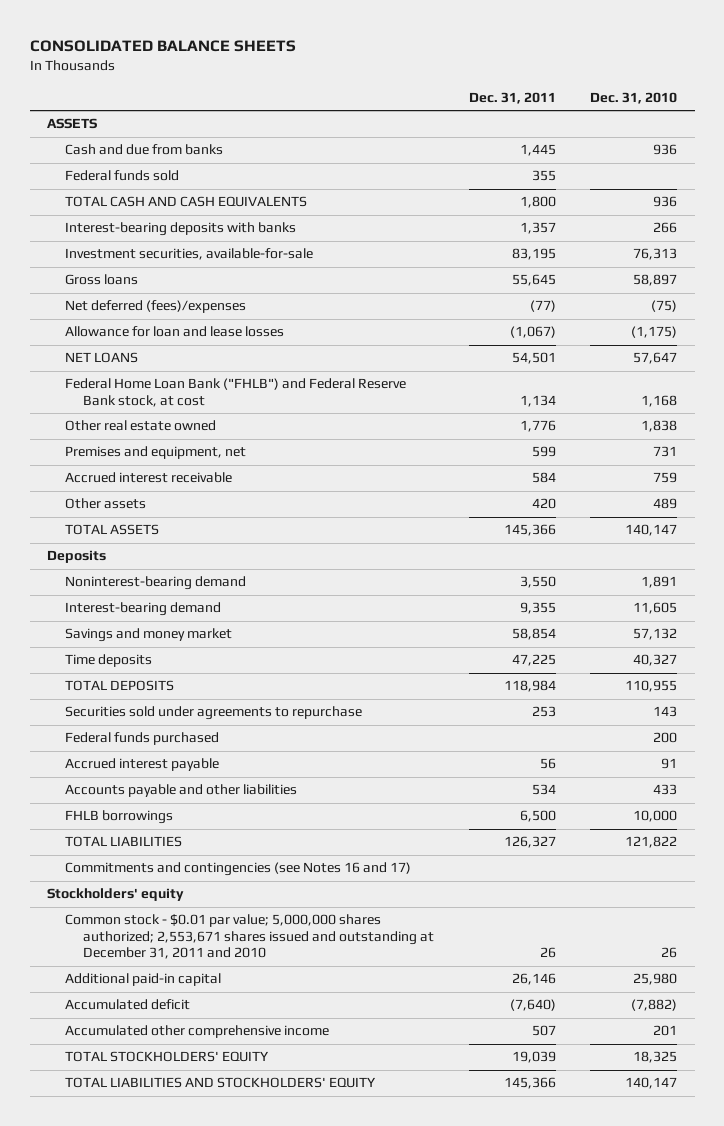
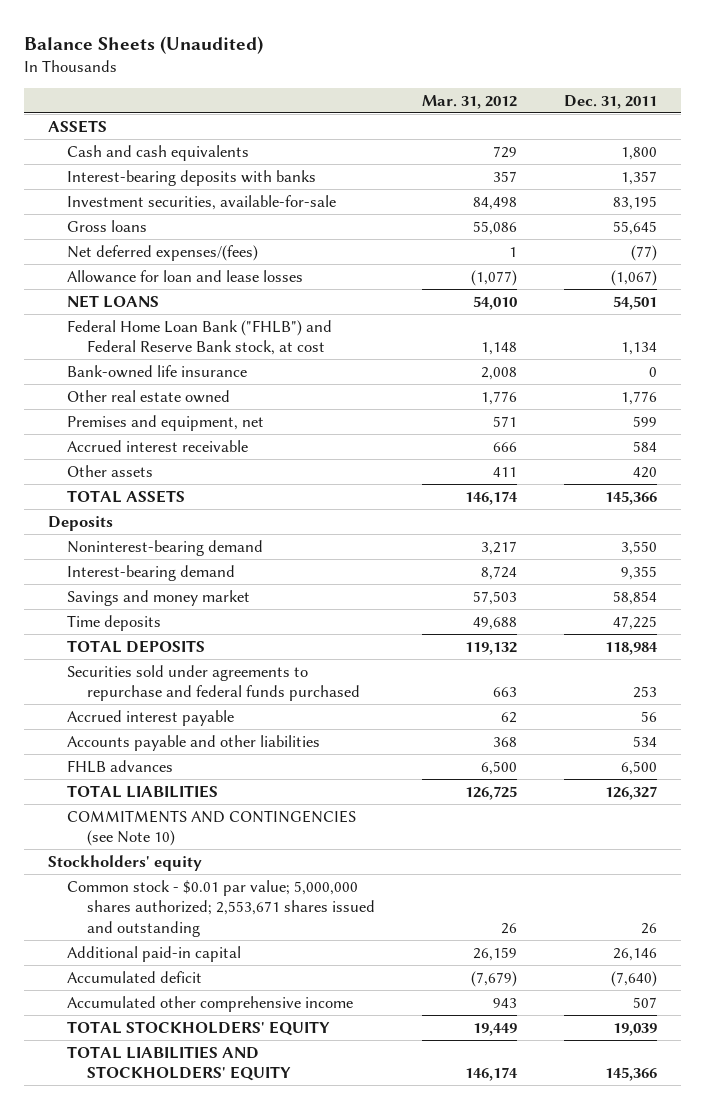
- CONSOLIDATED BALANCE SHEETS
+ Balance Sheets (Unaudited)
- | Dec. 31, 2011 | Dec. 31, 2010
+ | Mar. 31, 2012 | Dec. 31, 2011
- Cash and due from banks | 1,445 | 936
- Federal funds sold | 355 |
- TOTAL CASH AND CASH EQUIVALENTS | 1,800 | 936
+ Cash and cash equivalents | 729 | 1,800
- Net deferred (fees)/expenses | (77) | (75)
+ Net deferred expenses/(fees) | 1 | (77)
+ Bank-owned life insurance | 2,008 | 0
- Securities sold under agreements to repurchase | 253 | 143
- Federal funds purchased | | 200
+ Securities sold under agreements to repurchase and federal funds purchased | 663 | 253
- FHLB borrowings | 6,500 | 10,000
+ FHLB advances | 6,500 | 6,500
- Commitments and contingencies (see Notes 16 and 17)
+ COMMITMENTS AND CONTINGENCIES (see Note 10)
- Common stock - $0.01 par value; 5,000,000 shares authorized; 2,553,671 shares issued and outstanding at December 31, 2011 and 2010 | 26 | 26
+ Common stock - $0.01 par value; 5,000,000 shares authorized; 2,553,671 shares issued and outstanding | 26 | 26

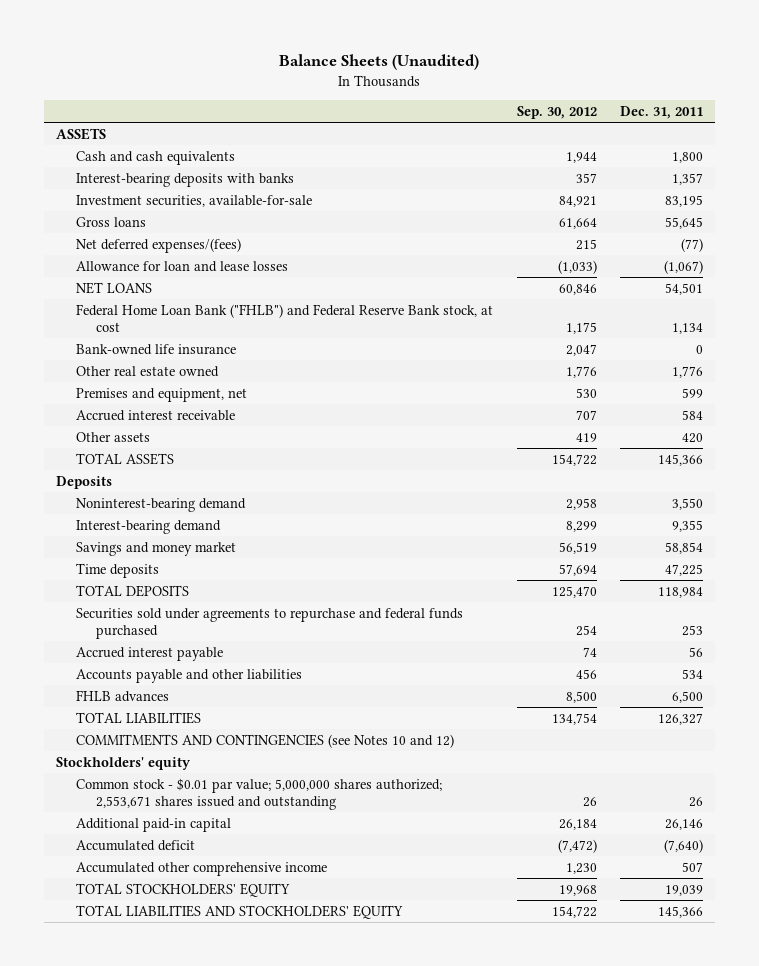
- | Mar. 31, 2012 | Dec. 31, 2011
+ | Sep. 30, 2012 | Dec. 31, 2011
- COMMITMENTS AND CONTINGENCIES (see Note 10)
+ COMMITMENTS AND CONTINGENCIES (see Notes 10 and 12)

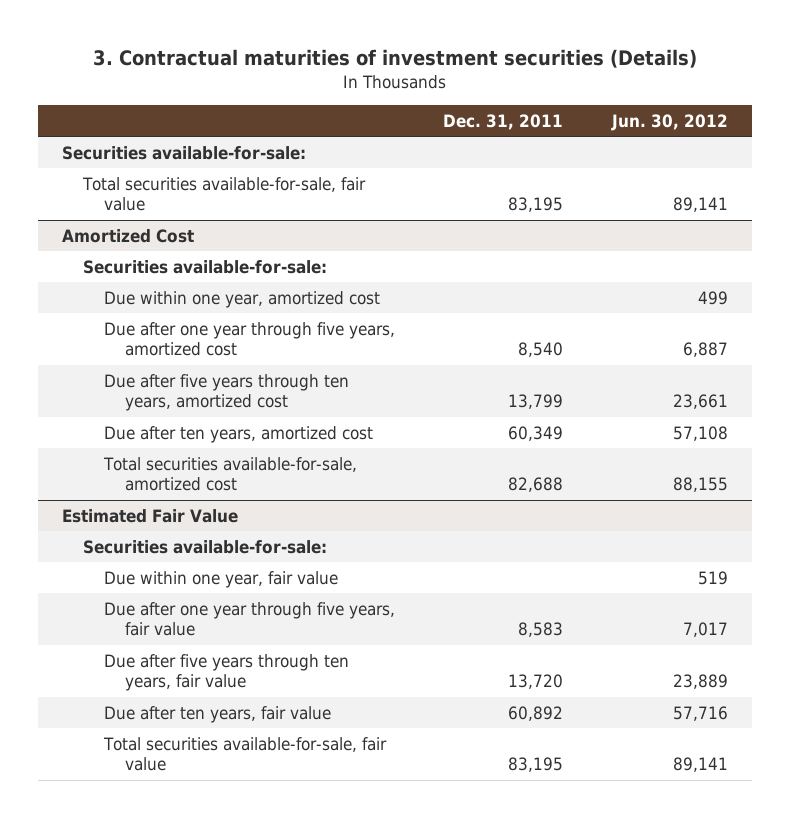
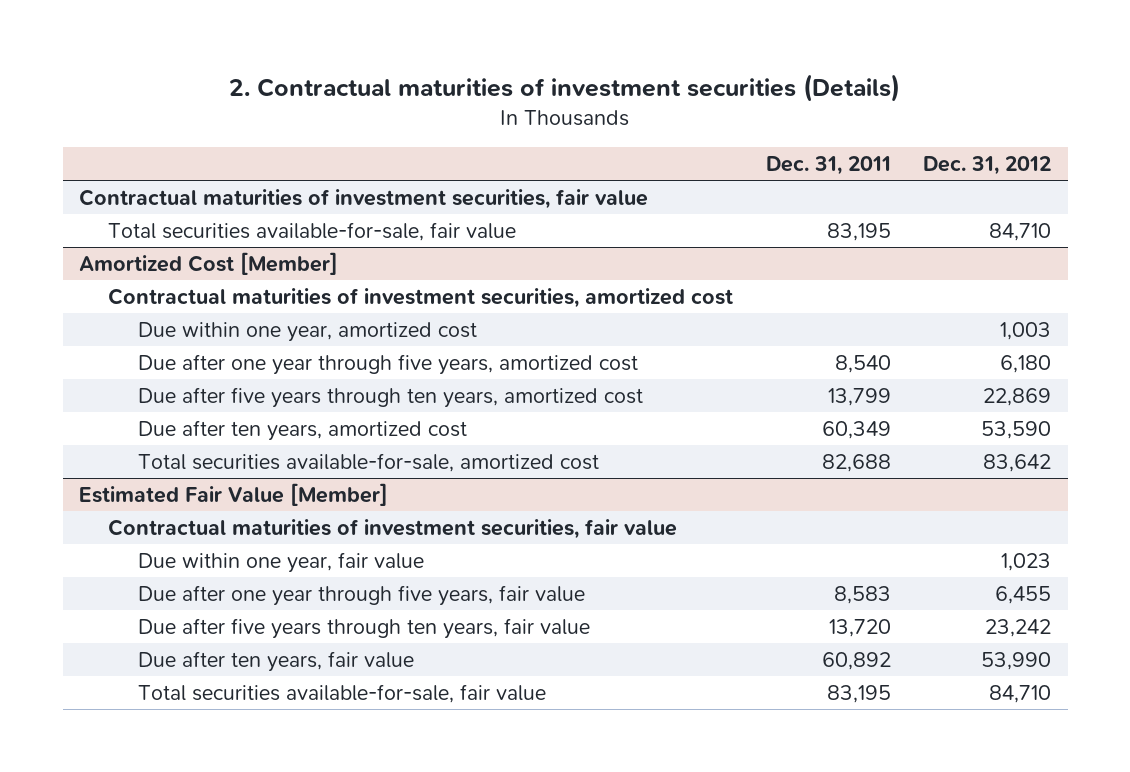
- 3. Contractual maturities of investment securities (Details)
+ 2. Contractual maturities of investment securities (Details)
- | Dec. 31, 2011 | Jun. 30, 2012
+ | Dec. 31, 2011 | Dec. 31, 2012
- Securities available-for-sale:
+ Contractual maturities of investment securities, fair value
- Amortized Cost
- Securities available-for-sale:
+ Amortized Cost [Member]
+ Contractual maturities of investment securities, amortized cost
- Estimated Fair Value
- Securities available-for-sale:
+ Estimated Fair Value [Member]
+ Contractual maturities of investment securities, fair value

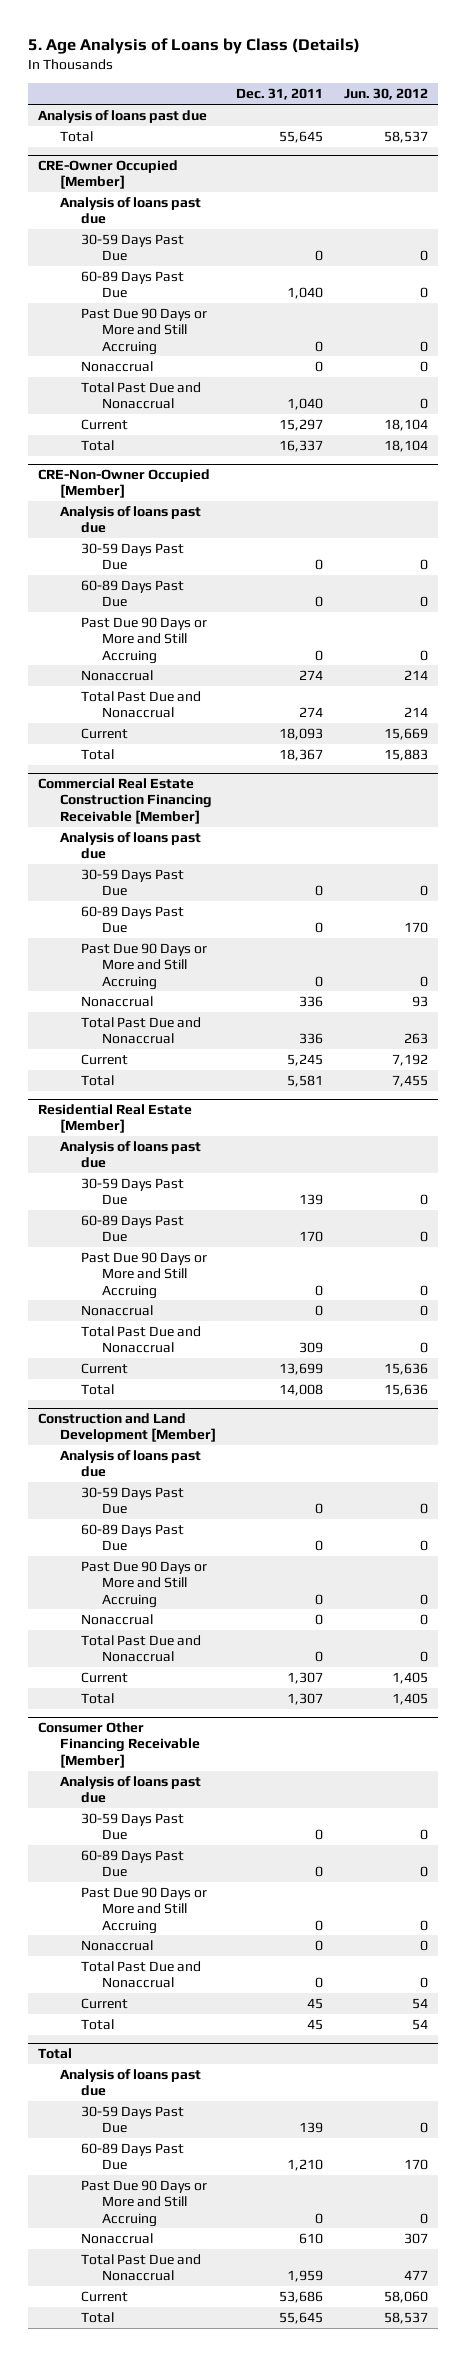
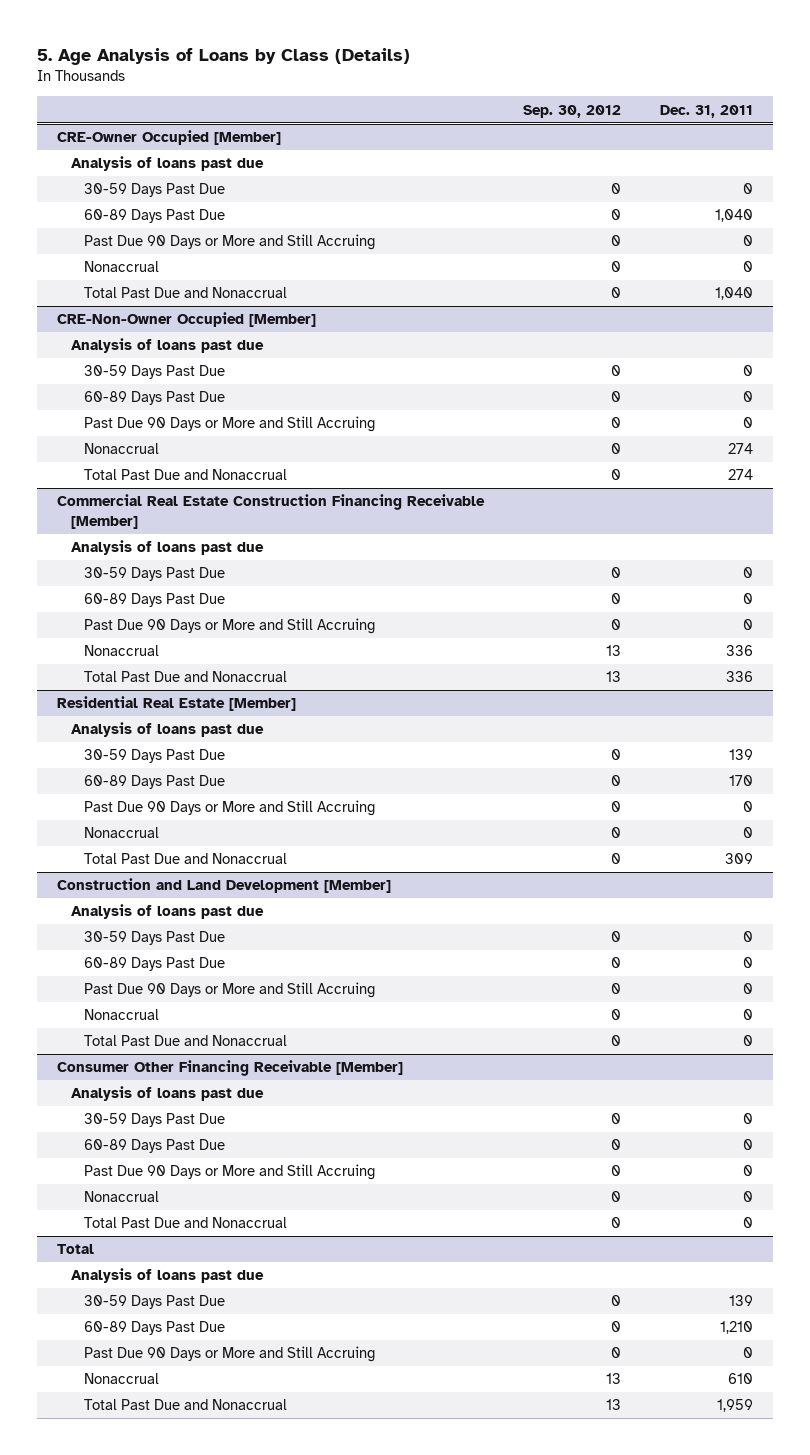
- | Dec. 31, 2011 | Jun. 30, 2012
+ | Sep. 30, 2012 | Dec. 31, 2011
- Analysis of loans past due
- Total | 55,645 | 58,537
@ CRE-Owner Occupied [Member]
- Current | 15,297 | 18,104
- Total | 16,337 | 18,104
@ CRE-Non-Owner Occupied [Member]
- Current | 18,093 | 15,669
- Total | 18,367 | 15,883
@ Commercial Real Estate Construction Financing Receivable [Member]
- Current | 5,245 | 7,192
- Total | 5,581 | 7,455
@ Residential Real Estate [Member]
- Current | 13,699 | 15,636
- Total | 14,008 | 15,636
@ Construction and Land Development [Member]
- Current | 1,307 | 1,405
- Total | 1,307 | 1,405
@ Consumer Other Financing Receivable [Member]
- Current | 45 | 54
- Total | 45 | 54
@ Total
- Current | 53,686 | 58,060
- Total | 55,645 | 58,537

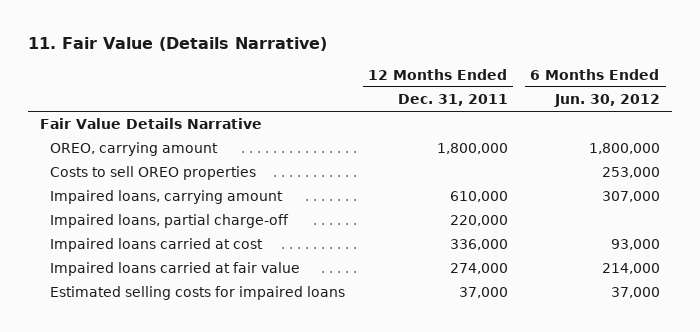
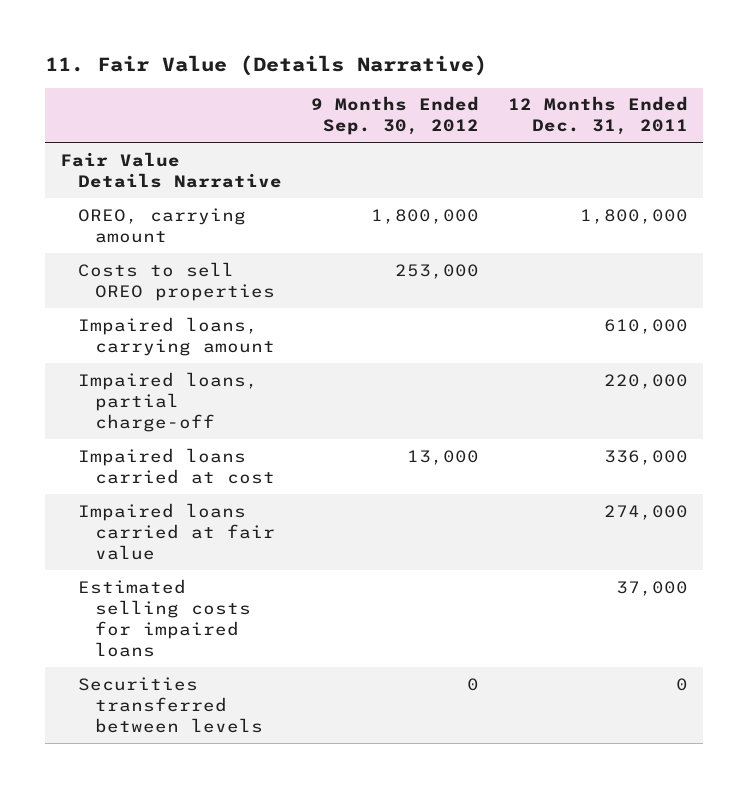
- | 12 Months Ended Dec. 31, 2011 | 6 Months Ended Jun. 30, 2012
+ | 9 Months Ended Sep. 30, 2012 | 12 Months Ended Dec. 31, 2011
+ Securities transferred between levels | 0 | 0

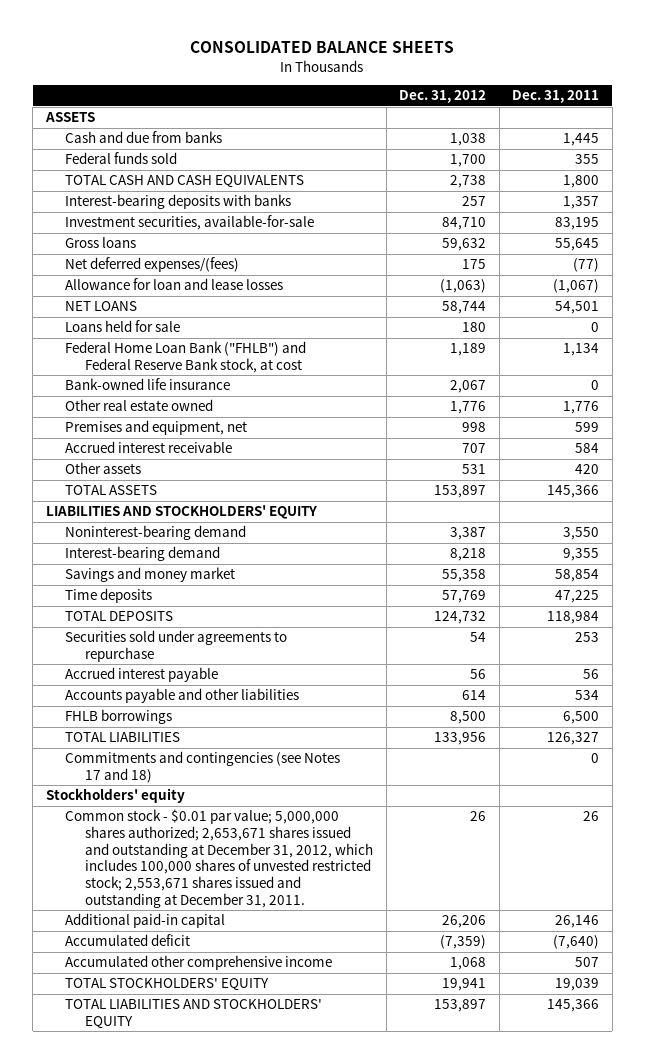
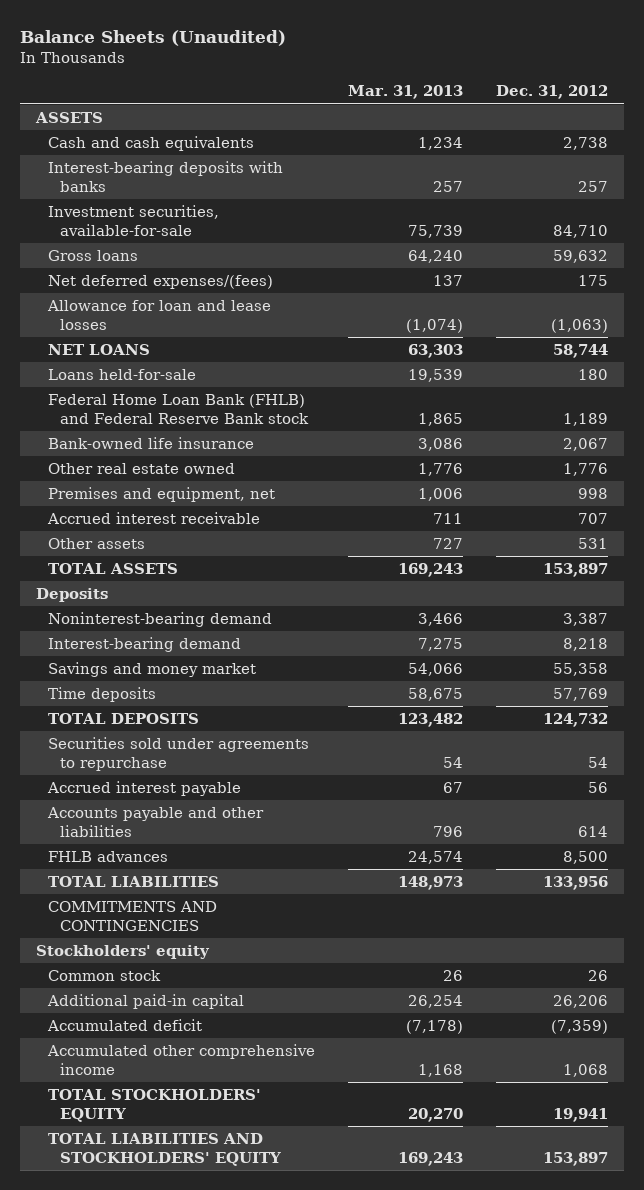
- CONSOLIDATED BALANCE SHEETS
+ Balance Sheets (Unaudited)
- | Dec. 31, 2012 | Dec. 31, 2011
+ | Mar. 31, 2013 | Dec. 31, 2012
- Cash and due from banks | 1,038 | 1,445
- Federal funds sold | 1,700 | 355
- TOTAL CASH AND CASH EQUIVALENTS | 2,738 | 1,800
+ Cash and cash equivalents | 1,234 | 2,738
- Loans held for sale | 180 | 0
- Federal Home Loan Bank ("FHLB") and Federal Reserve Bank stock, at cost | 1,189 | 1,134
+ Loans held-for-sale | 19,539 | 180
+ Federal Home Loan Bank (FHLB) and Federal Reserve Bank stock | 1,865 | 1,189
- LIABILITIES AND STOCKHOLDERS' EQUITY
+ Deposits
- FHLB borrowings | 8,500 | 6,500
+ FHLB advances | 24,574 | 8,500
- Commitments and contingencies (see Notes 17 and 18) | | 0
+ COMMITMENTS AND CONTINGENCIES
- Common stock - $0.01 par value; 5,000,000 shares authorized; 2,653,671 shares issued and outstanding at December 31, 2012, which includes 100,000 shares of unvested restricted stock; 2,553,671 shares issued and outstanding at December 31, 2011. | 26 | 26
+ Common stock | 26 | 26

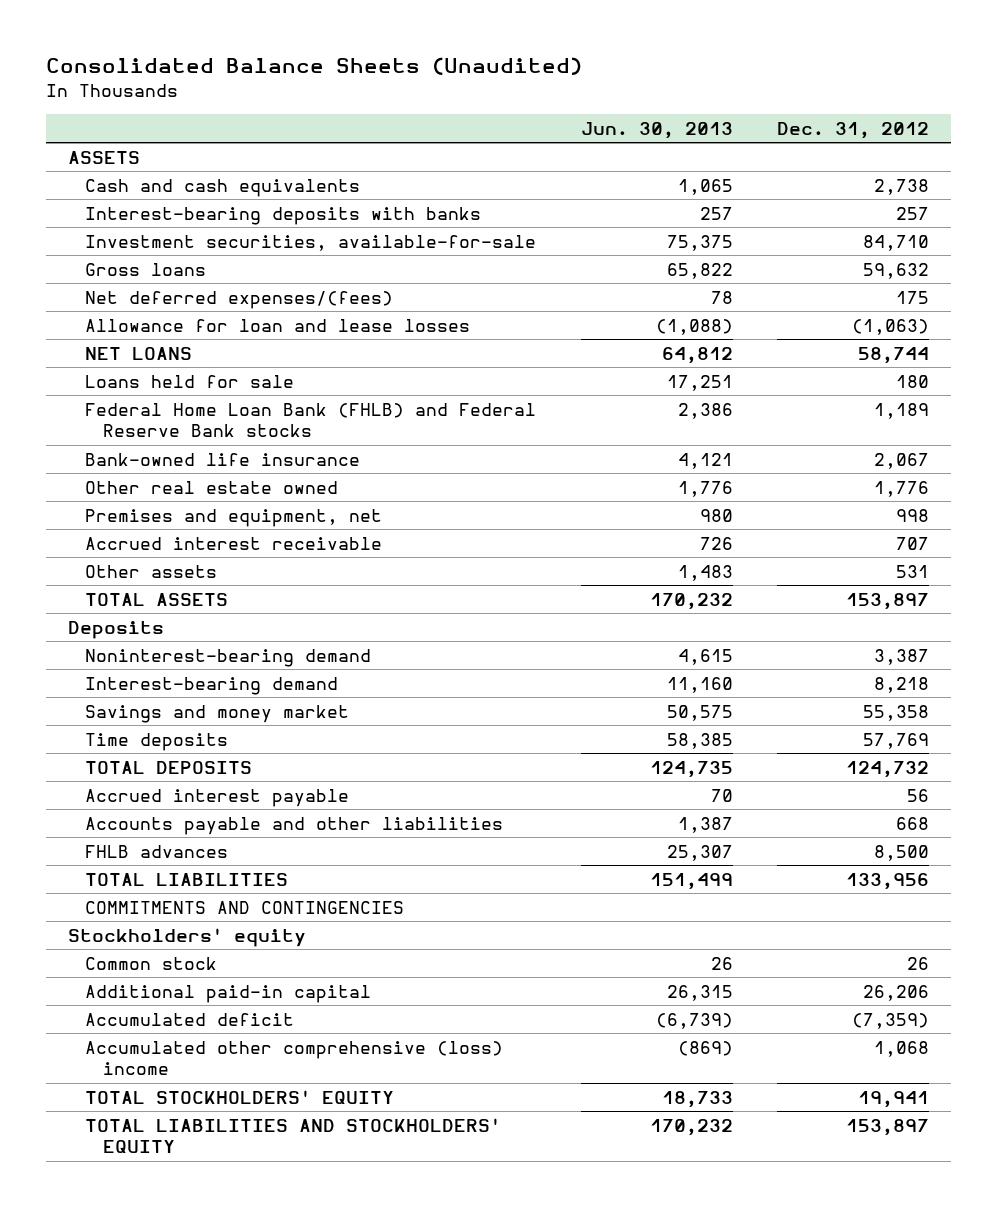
- Balance Sheets (Unaudited)
+ Consolidated Balance Sheets (Unaudited)
- | Mar. 31, 2013 | Dec. 31, 2012
+ | Jun. 30, 2013 | Dec. 31, 2012
- Loans held-for-sale | 19,539 | 180
- Federal Home Loan Bank (FHLB) and Federal Reserve Bank stock | 1,865 | 1,189
+ Loans held for sale | 17,251 | 180
+ Federal Home Loan Bank (FHLB) and Federal Reserve Bank stocks | 2,386 | 1,189
- Securities sold under agreements to repurchase | 54 | 54
- Accounts payable and other liabilities | 796 | 614
+ Accounts payable and other liabilities | 1,387 | 668
- Accumulated other comprehensive income | 1,168 | 1,068
+ Accumulated other comprehensive (loss) income | (869) | 1,068

